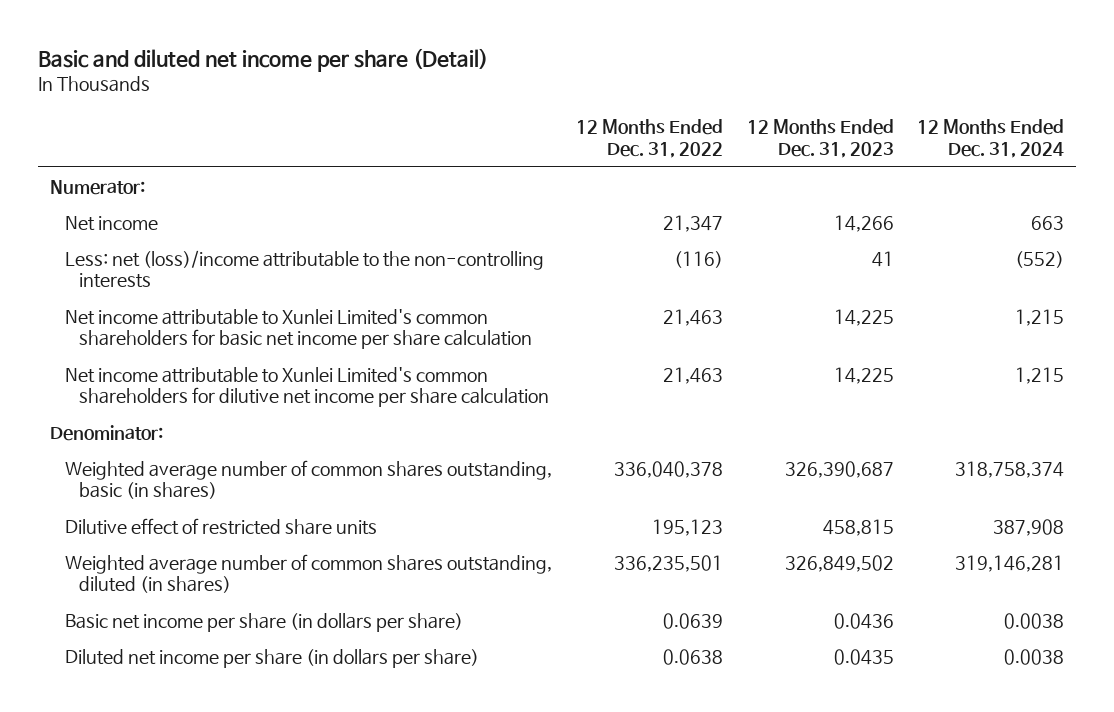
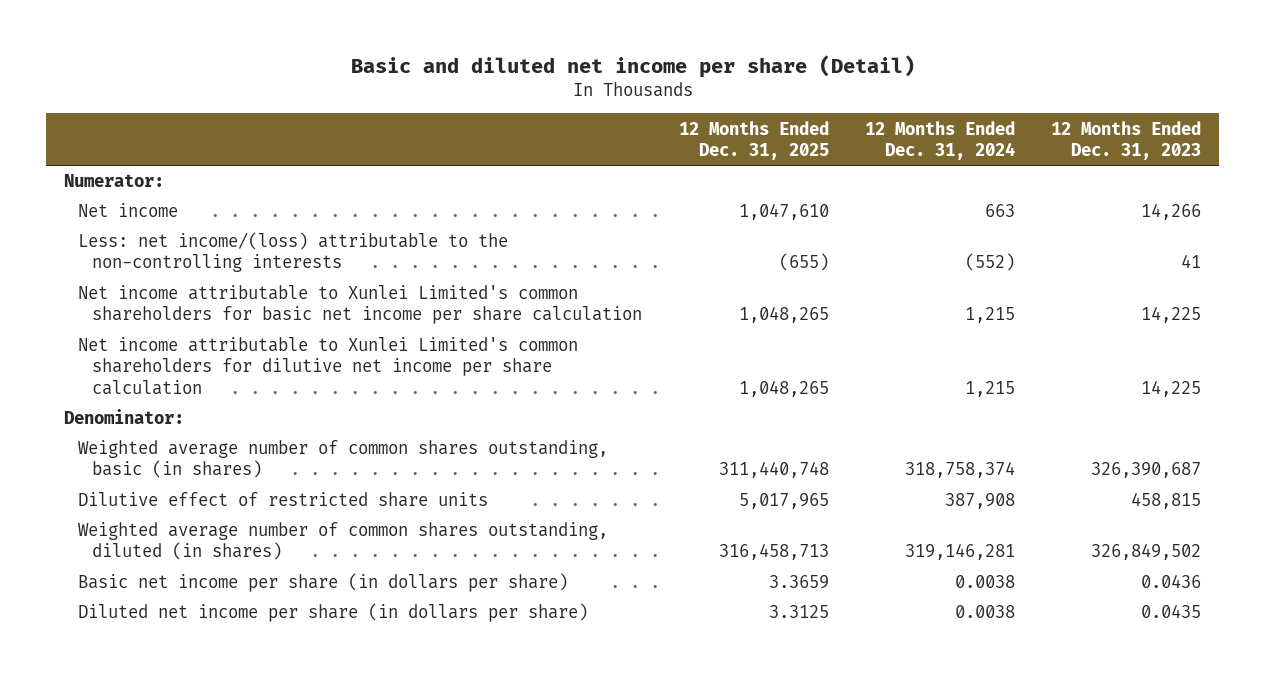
- | 12 Months Ended Dec. 31, 2022 | 12 Months Ended Dec. 31, 2023 | 12 Months Ended Dec. 31, 2024
+ | 12 Months Ended Dec. 31, 2025 | 12 Months Ended Dec. 31, 2024 | 12 Months Ended Dec. 31, 2023
- Less: net (loss)/income attributable to the non-controlling interests | (116) | 41 | (552)
+ Less: net income/(loss) attributable to the non-controlling interests | (655) | (552) | 41

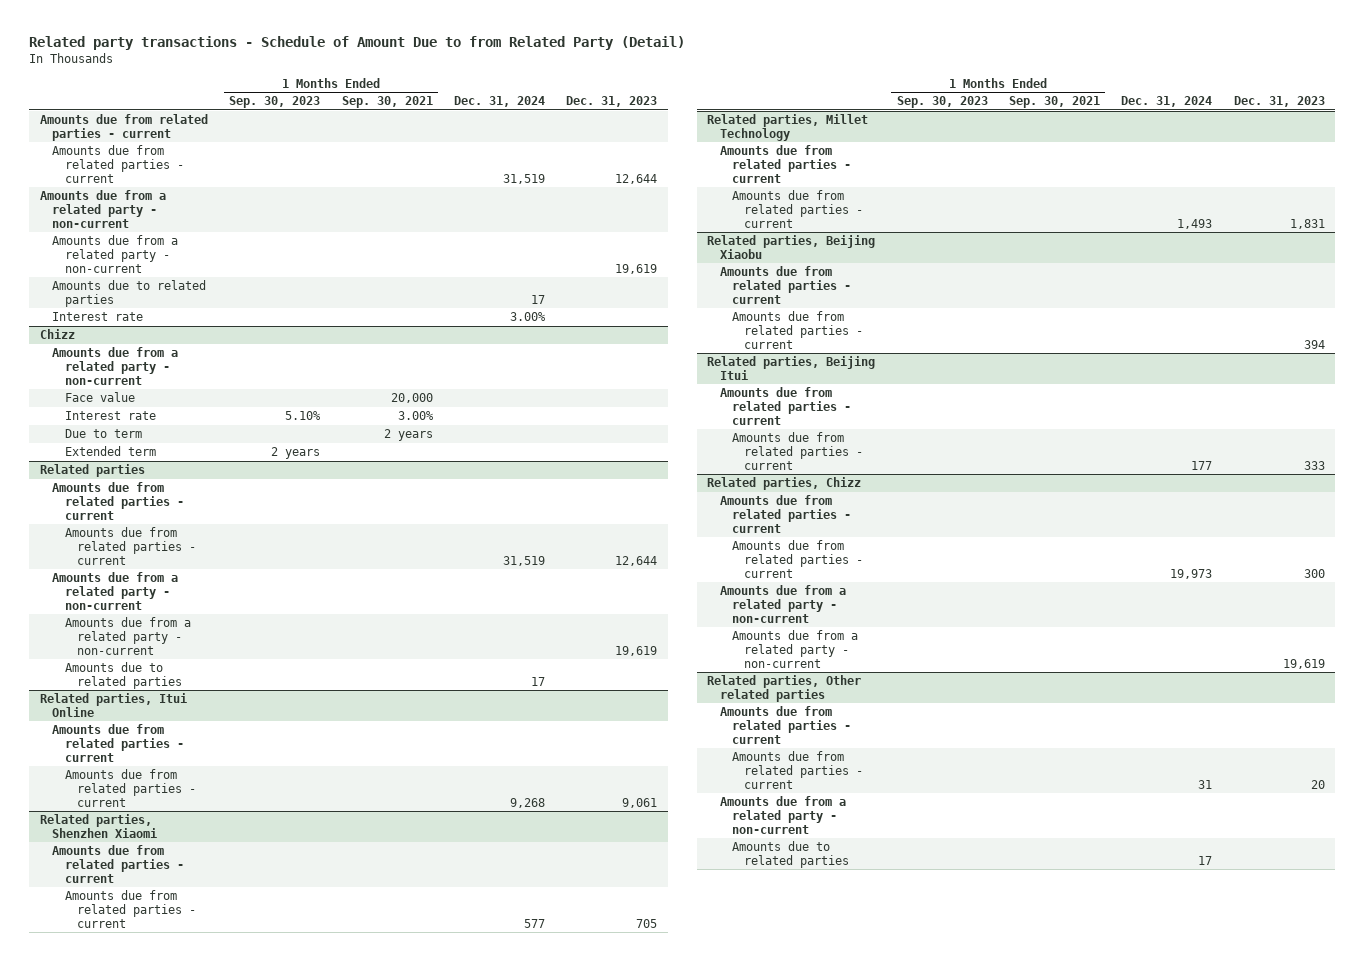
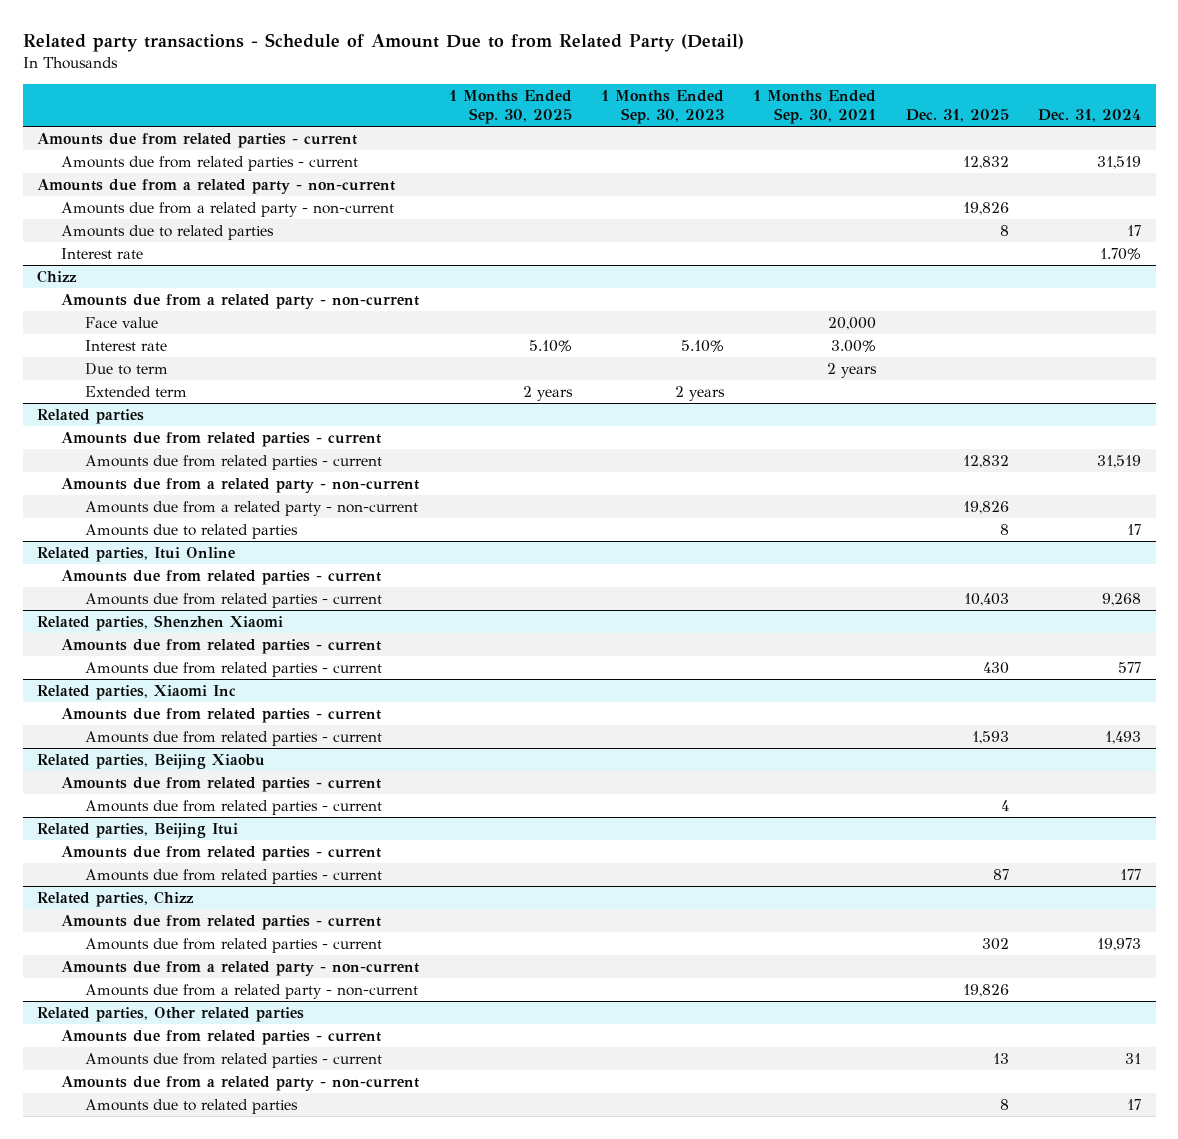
- | 1 Months Ended Sep. 30, 2023 | 1 Months Ended Sep. 30, 2021 | Dec. 31, 2024 | Dec. 31, 2023
+ | 1 Months Ended Sep. 30, 2025 | 1 Months Ended Sep. 30, 2023 | 1 Months Ended Sep. 30, 2021 | Dec. 31, 2025 | Dec. 31, 2024
- Interest rate | | | 3.00% |
+ Interest rate | | | | | 1.70%
- Related parties, Millet Technology
+ Related parties, Xiaomi Inc

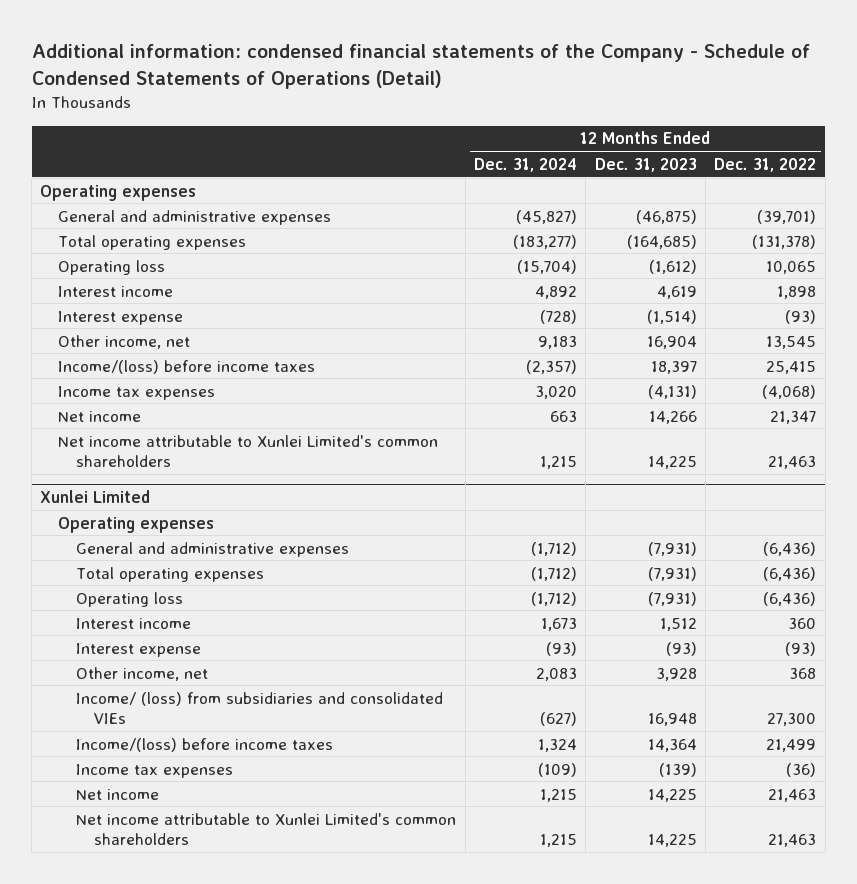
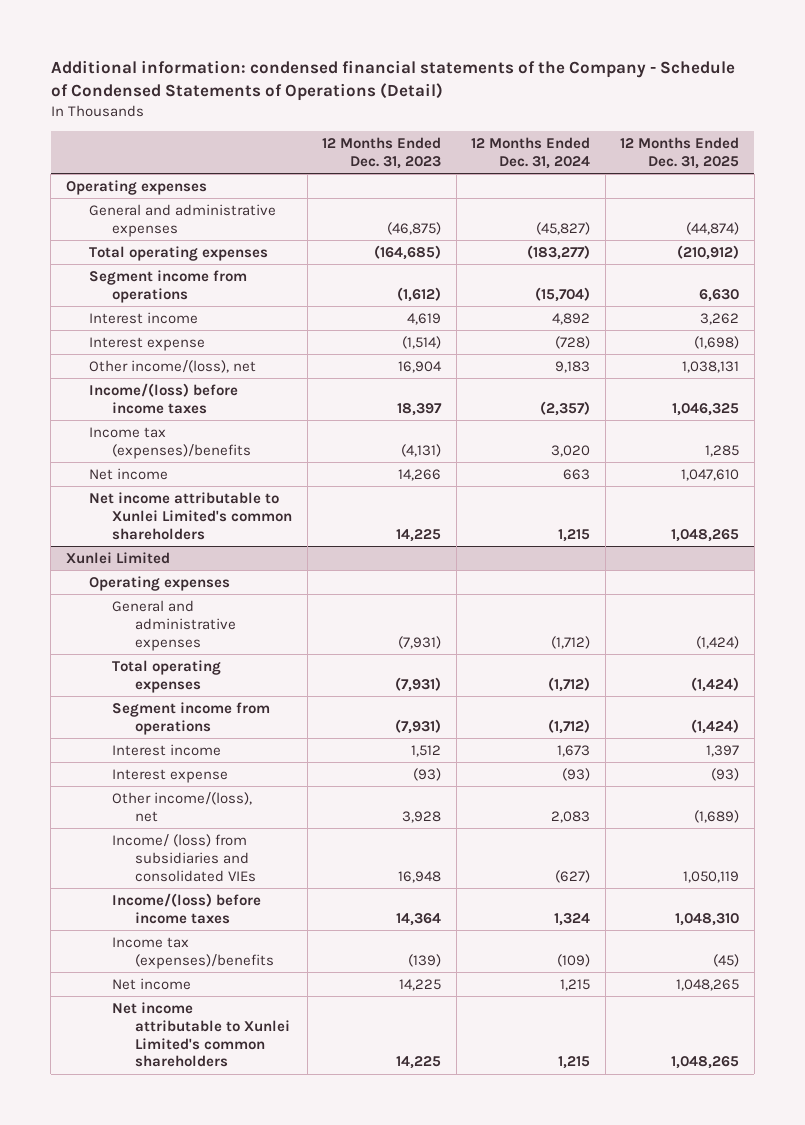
- | 12 Months Ended Dec. 31, 2024 | 12 Months Ended Dec. 31, 2023 | 12 Months Ended Dec. 31, 2022
+ | 12 Months Ended Dec. 31, 2023 | 12 Months Ended Dec. 31, 2024 | 12 Months Ended Dec. 31, 2025
- Operating loss | (15,704) | (1,612) | 10,065
+ Segment income from operations | (1,612) | (15,704) | 6,630
- Other income, net | 9,183 | 16,904 | 13,545
+ Other income/(loss), net | 16,904 | 9,183 | 1,038,131
- Income tax expenses | 3,020 | (4,131) | (4,068)
+ Income tax (expenses)/benefits | (4,131) | 3,020 | 1,285
@ Xunlei Limited
- Operating loss | (1,712) | (7,931) | (6,436)
+ Segment income from operations | (7,931) | (1,712) | (1,424)
- Other income, net | 2,083 | 3,928 | 368
+ Other income/(loss), net | 3,928 | 2,083 | (1,689)
- Income tax expenses | (109) | (139) | (36)
+ Income tax (expenses)/benefits | (139) | (109) | (45)

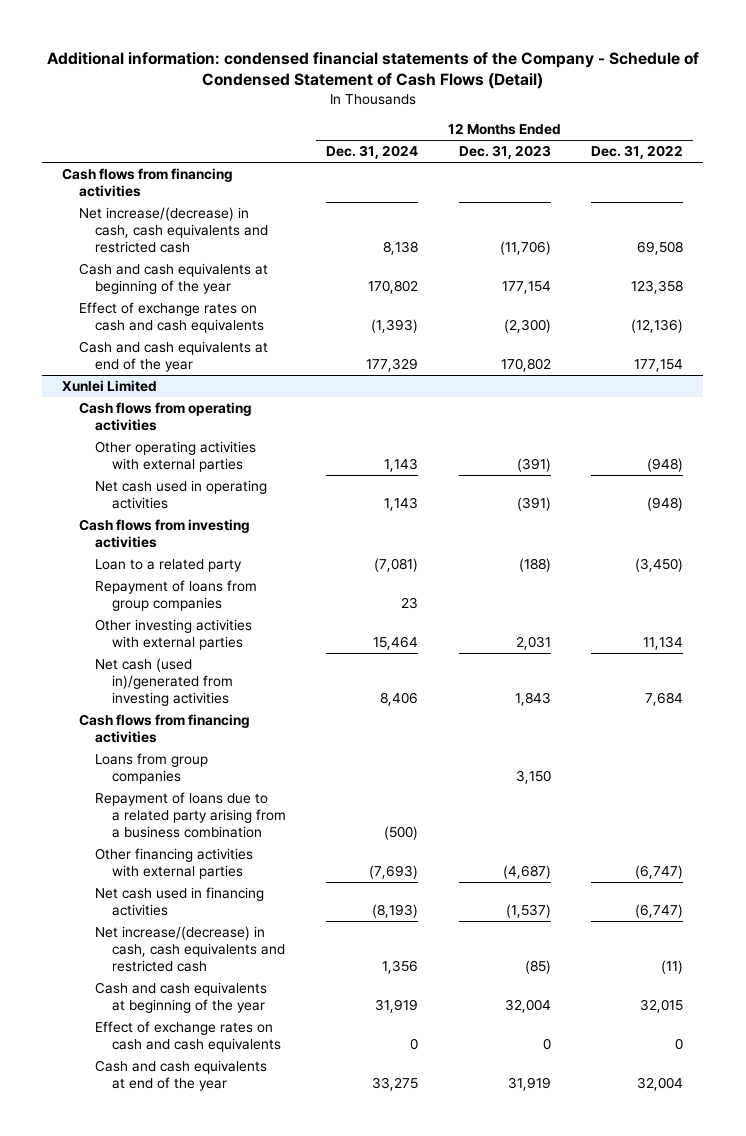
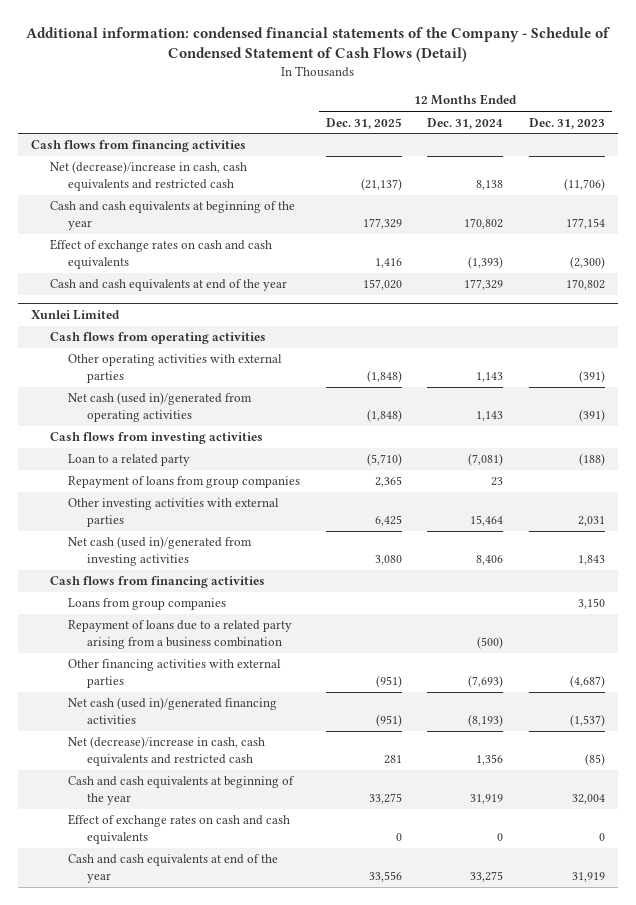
- | 12 Months Ended Dec. 31, 2024 | 12 Months Ended Dec. 31, 2023 | 12 Months Ended Dec. 31, 2022
+ | 12 Months Ended Dec. 31, 2025 | 12 Months Ended Dec. 31, 2024 | 12 Months Ended Dec. 31, 2023
- Net increase/(decrease) in cash, cash equivalents and restricted cash | 8,138 | (11,706) | 69,508
+ Net (decrease)/increase in cash, cash equivalents and restricted cash | (21,137) | 8,138 | (11,706)
@ Xunlei Limited
- Net cash used in operating activities | 1,143 | (391) | (948)
+ Net cash (used in)/generated from operating activities | (1,848) | 1,143 | (391)
- Net cash used in financing activities | (8,193) | (1,537) | (6,747)
- Net increase/(decrease) in cash, cash equivalents and restricted cash | 1,356 | (85) | (11)
+ Net cash (used in)/generated financing activities | (951) | (8,193) | (1,537)
+ Net (decrease)/increase in cash, cash equivalents and restricted cash | 281 | 1,356 | (85)

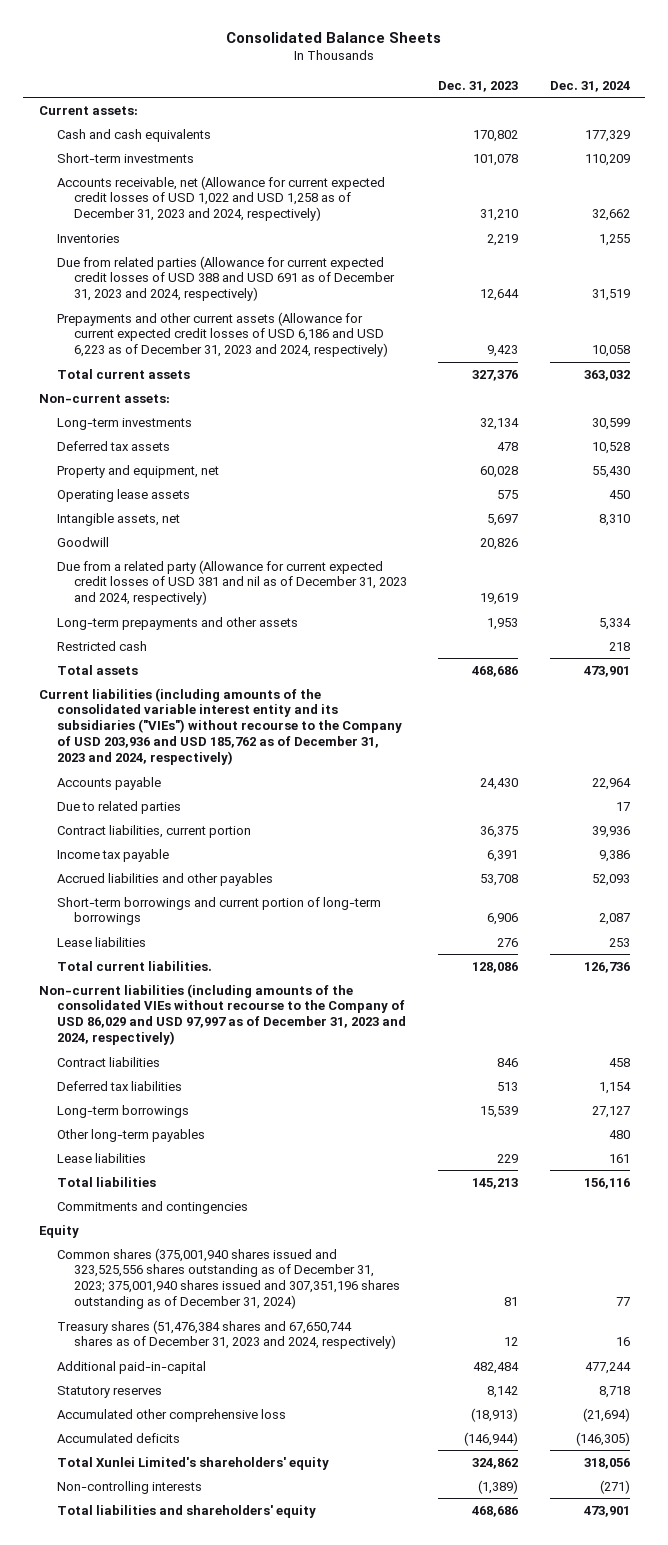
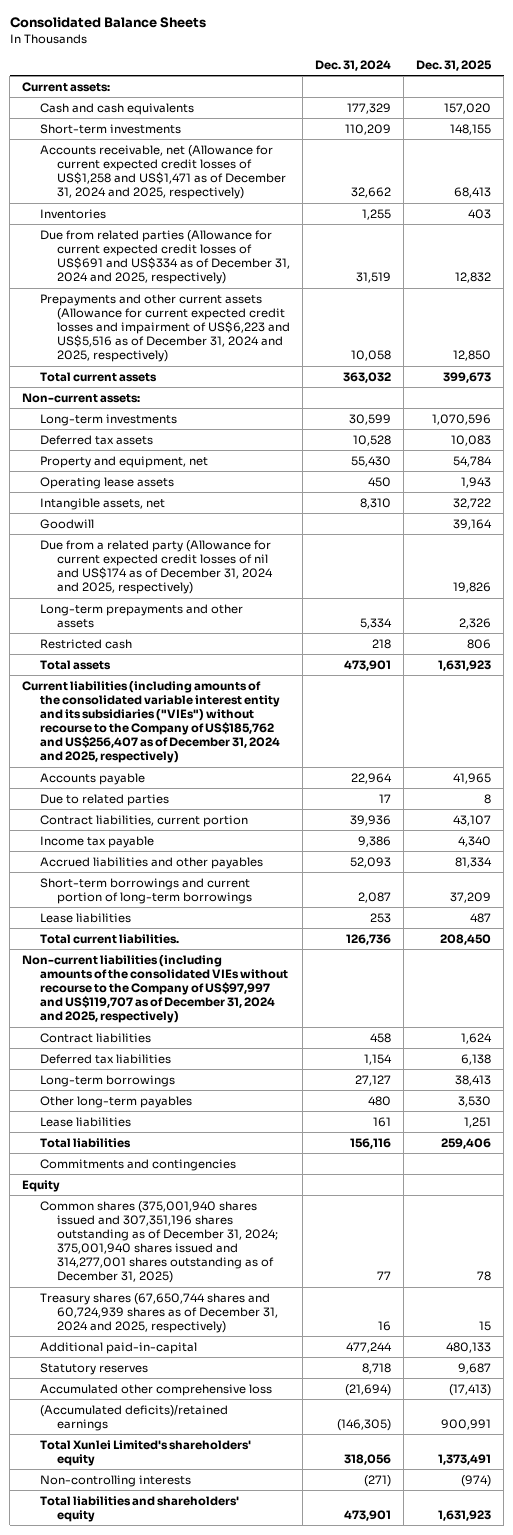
- | Dec. 31, 2023 | Dec. 31, 2024
+ | Dec. 31, 2024 | Dec. 31, 2025
- Accounts receivable, net (Allowance for current expected credit losses of USD 1,022 and USD 1,258 as of December 31, 2023 and 2024, respectively) | 31,210 | 32,662
+ Accounts receivable, net (Allowance for current expected credit losses of US$1,258 and US$1,471 as of December 31, 2024 and 2025, respectively) | 32,662 | 68,413
- Due from related parties (Allowance for current expected credit losses of USD 388 and USD 691 as of December 31, 2023 and 2024, respectively) | 12,644 | 31,519
- Prepayments and other current assets (Allowance for current expected credit losses of USD 6,186 and USD 6,223 as of December 31, 2023 and 2024, respectively) | 9,423 | 10,058
+ Due from related parties (Allowance for current expected credit losses of US$691 and US$334 as of December 31, 2024 and 2025, respectively) | 31,519 | 12,832
+ Prepayments and other current assets (Allowance for current expected credit losses and impairment of US$6,223 and US$5,516 as of December 31, 2024 and 2025, respectively) | 10,058 | 12,850
- Due from a related party (Allowance for current expected credit losses of USD 381 and nil as of December 31, 2023 and 2024, respectively) | 19,619 |
+ Due from a related party (Allowance for current expected credit losses of nil and US$174 as of December 31, 2024 and 2025, respectively) | | 19,826
- Current liabilities (including amounts of the consolidated variable interest entity and its subsidiaries ("VIEs") without recourse to the Company of USD 203,936 and USD 185,762 as of December 31, 2023 and 2024, respectively)
+ Current liabilities (including amounts of the consolidated variable interest entity and its subsidiaries ("VIEs") without recourse to the Company of US$185,762 and US$256,407 as of December 31, 2024 and 2025, respectively)
- Non-current liabilities (including amounts of the consolidated VIEs without recourse to the Company of USD 86,029 and USD 97,997 as of December 31, 2023 and 2024, respectively)
+ Non-current liabilities (including amounts of the consolidated VIEs without recourse to the Company of US$97,997 and US$119,707 as of December 31, 2024 and 2025, respectively)
- Common shares (375,001,940 shares issued and 323,525,556 shares outstanding as of December 31, 2023; 375,001,940 shares issued and 307,351,196 shares outstanding as of December 31, 2024) | 81 | 77
- Treasury shares (51,476,384 shares and 67,650,744 shares as of December 31, 2023 and 2024, respectively) | 12 | 16
+ Common shares (375,001,940 shares issued and 307,351,196 shares outstanding as of December 31, 2024; 375,001,940 shares issued and 314,277,001 shares outstanding as of December 31, 2025) | 77 | 78
+ Treasury shares (67,650,744 shares and 60,724,939 shares as of December 31, 2024 and 2025, respectively) | 16 | 15
- Accumulated deficits | (146,944) | (146,305)
+ (Accumulated deficits)/retained earnings | (146,305) | 900,991

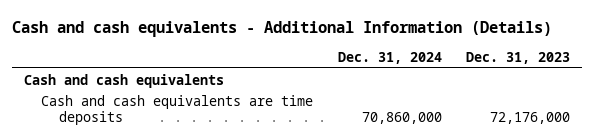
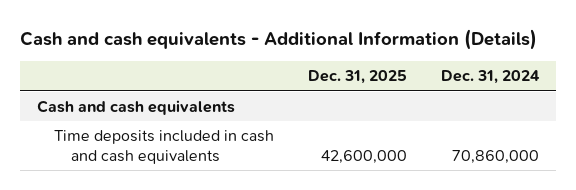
- | Dec. 31, 2024 | Dec. 31, 2023
+ | Dec. 31, 2025 | Dec. 31, 2024
- Cash and cash equivalents are time deposits | 70,860,000 | 72,176,000
+ Time deposits included in cash and cash equivalents | 42,600,000 | 70,860,000

